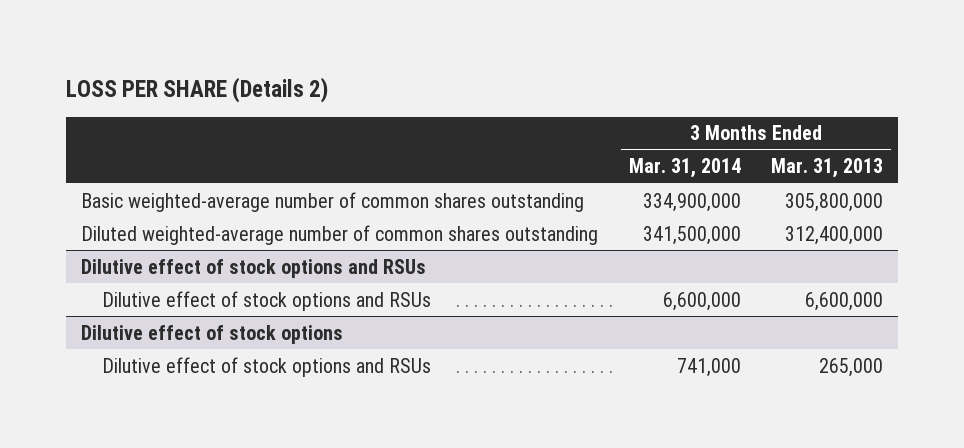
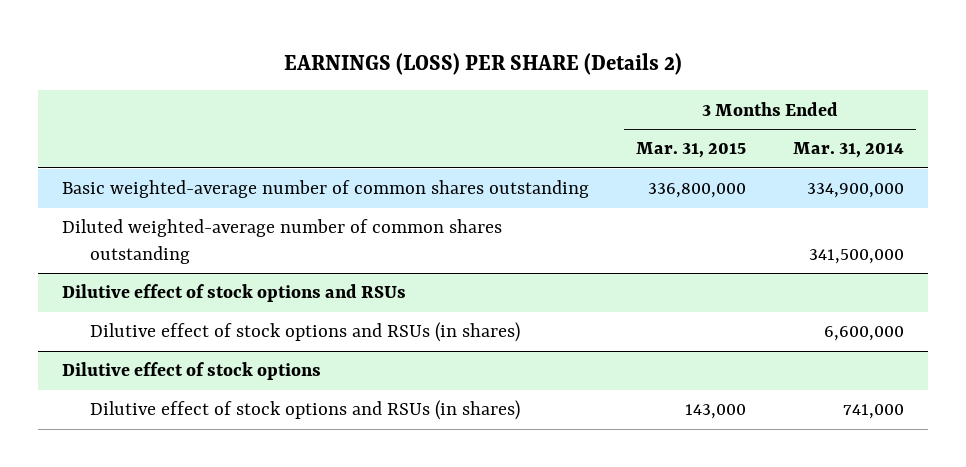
- LOSS PER SHARE (Details 2)
+ EARNINGS (LOSS) PER SHARE (Details 2)
- | 3 Months Ended Mar. 31, 2014 | 3 Months Ended Mar. 31, 2013
+ | 3 Months Ended Mar. 31, 2015 | 3 Months Ended Mar. 31, 2014
@ Dilutive effect of stock options and RSUs
- Dilutive effect of stock options and RSUs | 6,600,000 | 6,600,000
+ Dilutive effect of stock options and RSUs (in shares) | | 6,600,000
@ Dilutive effect of stock options
- Dilutive effect of stock options and RSUs | 741,000 | 265,000
+ Dilutive effect of stock options and RSUs (in shares) | 143,000 | 741,000

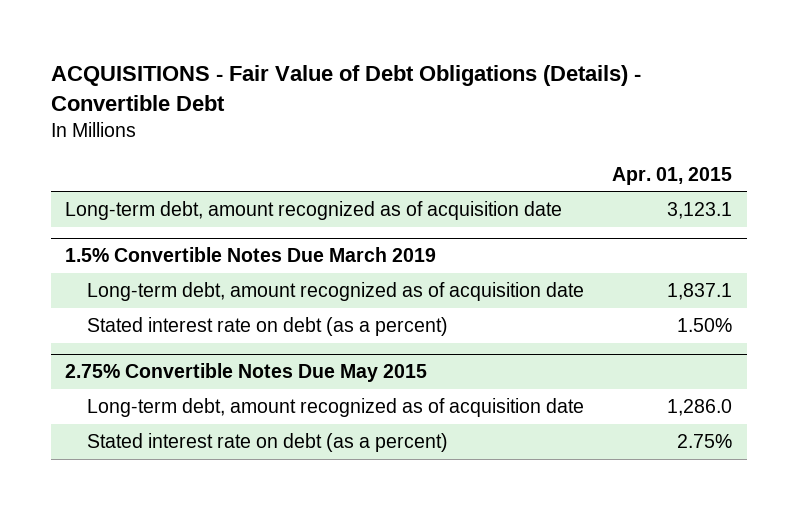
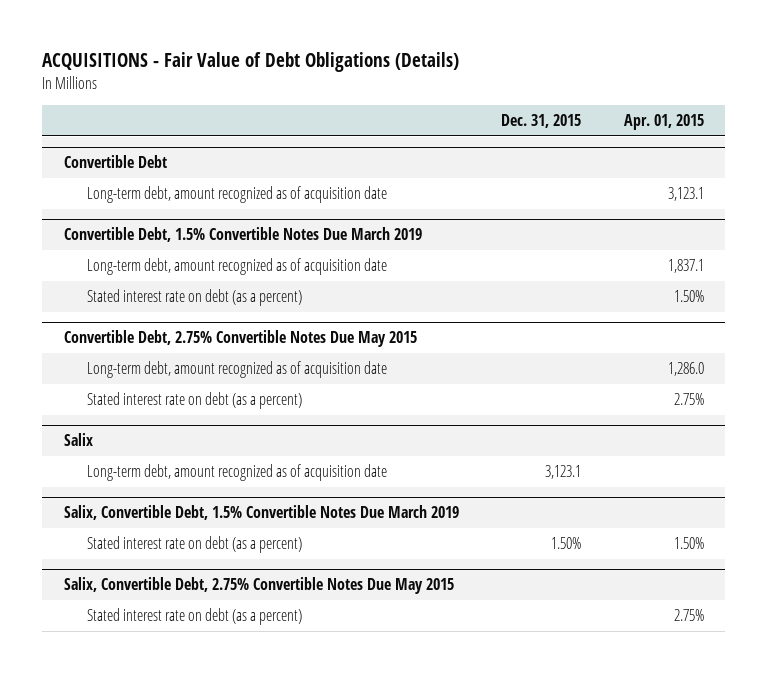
- ACQUISITIONS - Fair Value of Debt Obligations (Details) - Convertible Debt
+ ACQUISITIONS - Fair Value of Debt Obligations (Details)
- | Apr. 01, 2015
+ | Dec. 31, 2015 | Apr. 01, 2015
+ Convertible Debt
- 1.5% Convertible Notes Due March 2019
+ Convertible Debt, 1.5% Convertible Notes Due March 2019
- 2.75% Convertible Notes Due May 2015
+ Convertible Debt, 2.75% Convertible Notes Due May 2015
+ Salix
+ Long-term debt, amount recognized as of acquisition date | 3,123.1 |
+ Salix, Convertible Debt, 1.5% Convertible Notes Due March 2019
+ Stated interest rate on debt (as a percent) | 1.50% | 1.50%
+ Salix, Convertible Debt, 2.75% Convertible Notes Due May 2015
+ Stated interest rate on debt (as a percent) | | 2.75%

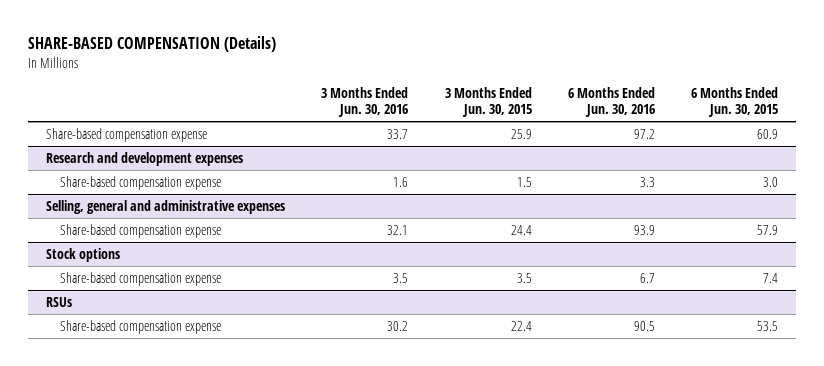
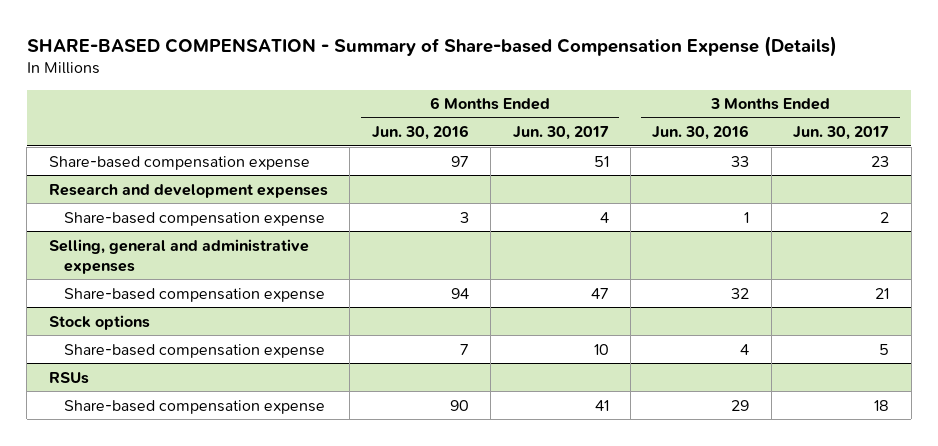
- SHARE-BASED COMPENSATION (Details)
+ SHARE-BASED COMPENSATION - Summary of Share-based Compensation Expense (Details)
- | 3 Months Ended Jun. 30, 2016 | 3 Months Ended Jun. 30, 2015 | 6 Months Ended Jun. 30, 2016 | 6 Months Ended Jun. 30, 2015
+ | 6 Months Ended Jun. 30, 2016 | 6 Months Ended Jun. 30, 2017 | 3 Months Ended Jun. 30, 2016 | 3 Months Ended Jun. 30, 2017
- Share-based compensation expense | 33.7 | 25.9 | 97.2 | 60.9
+ Share-based compensation expense | 97 | 51 | 33 | 23
@ Research and development expenses
- Share-based compensation expense | 1.6 | 1.5 | 3.3 | 3.0
+ Share-based compensation expense | 3 | 4 | 1 | 2
@ Selling, general and administrative expenses
- Share-based compensation expense | 32.1 | 24.4 | 93.9 | 57.9
+ Share-based compensation expense | 94 | 47 | 32 | 21
@ Stock options
- Share-based compensation expense | 3.5 | 3.5 | 6.7 | 7.4
+ Share-based compensation expense | 7 | 10 | 4 | 5
@ RSUs
- Share-based compensation expense | 30.2 | 22.4 | 90.5 | 53.5
+ Share-based compensation expense | 90 | 41 | 29 | 18

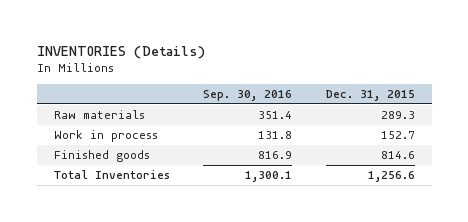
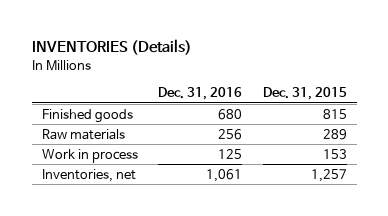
- | Sep. 30, 2016 | Dec. 31, 2015
+ | Dec. 31, 2016 | Dec. 31, 2015
- Raw materials | 351.4 | 289.3
- Work in process | 131.8 | 152.7
- Finished goods | 816.9 | 814.6
- Total Inventories | 1,300.1 | 1,256.6
+ Finished goods | 680 | 815
+ Raw materials | 256 | 289
+ Work in process | 125 | 153
+ Inventories, net | 1,061 | 1,257

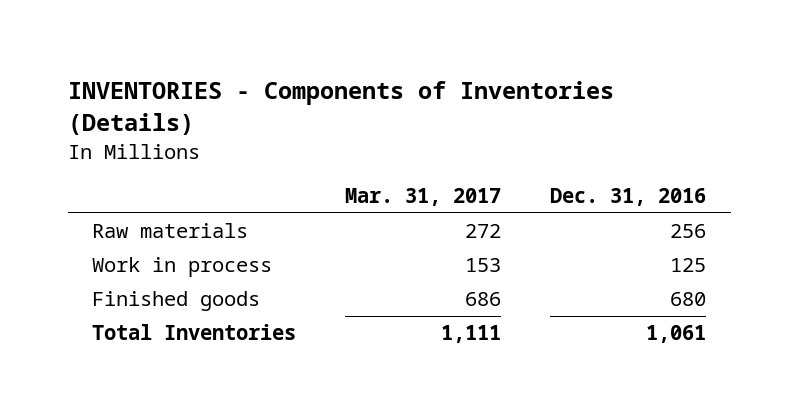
- INVENTORIES (Details)
+ INVENTORIES - Components of Inventories (Details)
- | Dec. 31, 2016 | Dec. 31, 2015
+ | Mar. 31, 2017 | Dec. 31, 2016
- Inventories, net | 1,061 | 1,257
moved down: Finished goods | 686 | 680
+ Total Inventories | 1,111 | 1,061

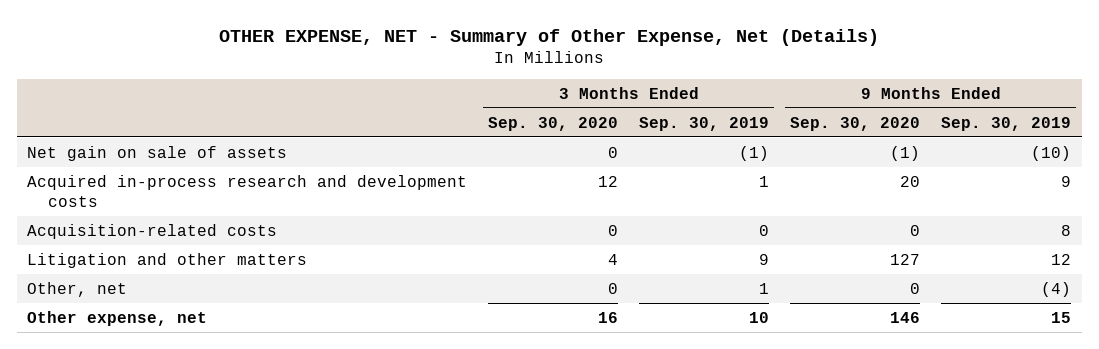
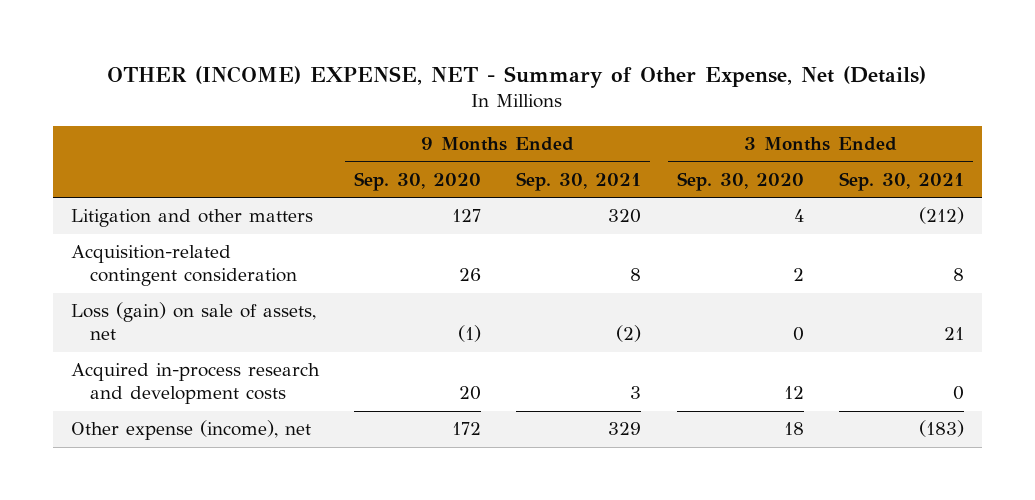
- OTHER EXPENSE, NET - Summary of Other Expense, Net (Details)
+ OTHER (INCOME) EXPENSE, NET - Summary of Other Expense, Net (Details)
- | 3 Months Ended Sep. 30, 2020 | 3 Months Ended Sep. 30, 2019 | 9 Months Ended Sep. 30, 2020 | 9 Months Ended Sep. 30, 2019
+ | 9 Months Ended Sep. 30, 2020 | 9 Months Ended Sep. 30, 2021 | 3 Months Ended Sep. 30, 2020 | 3 Months Ended Sep. 30, 2021
- Net gain on sale of assets | 0 | (1) | (1) | (10)
- Acquisition-related costs | 0 | 0 | 0 | 8
- Other, net | 0 | 1 | 0 | (4)
- Other expense, net | 16 | 10 | 146 | 15
+ Acquisition-related contingent consideration | 26 | 8 | 2 | 8
+ Loss (gain) on sale of assets, net | (1) | (2) | 0 | 21
moved down: Acquired in-process research and development costs | 20 | 3 | 12 | 0
+ Other expense (income), net | 172 | 329 | 18 | (183)

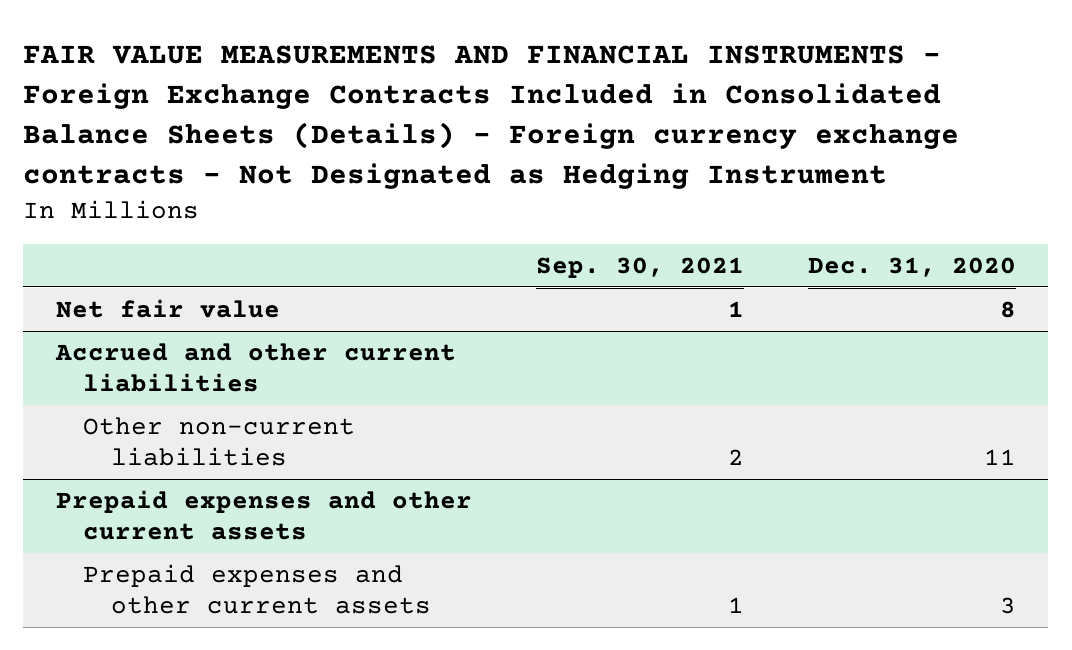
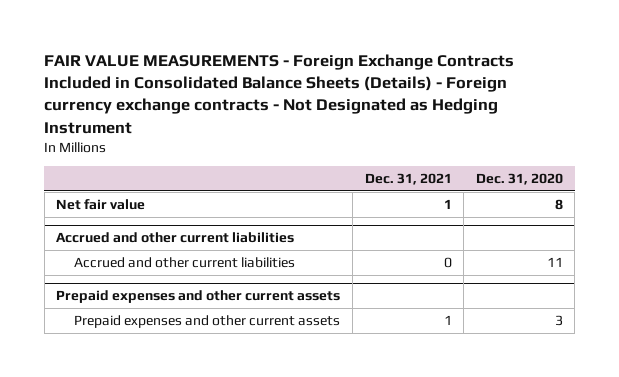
- FAIR VALUE MEASUREMENTS AND FINANCIAL INSTRUMENTS - Foreign Exchange Contracts Included in Consolidated Balance Sheets (Details) - Foreign currency exchange contracts - Not Designated as Hedging Instrument
+ FAIR VALUE MEASUREMENTS - Foreign Exchange Contracts Included in Consolidated Balance Sheets (Details) - Foreign currency exchange contracts - Not Designated as Hedging Instrument
- | Sep. 30, 2021 | Dec. 31, 2020
+ | Dec. 31, 2021 | Dec. 31, 2020
@ Accrued and other current liabilities
- Other non-current liabilities | 2 | 11
+ Accrued and other current liabilities | 0 | 11

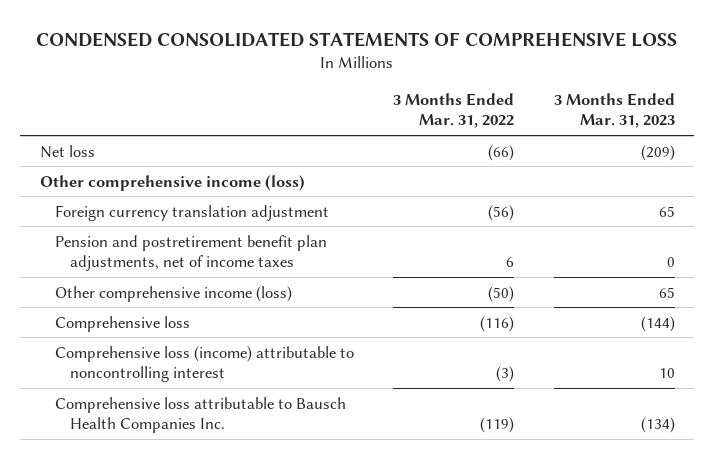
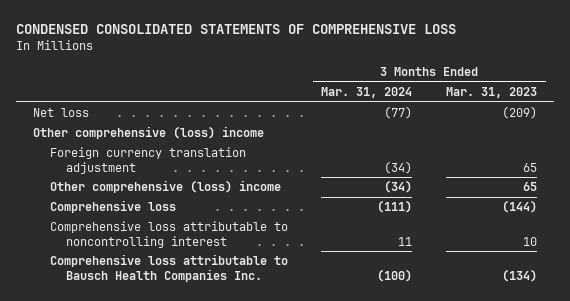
- | 3 Months Ended Mar. 31, 2022 | 3 Months Ended Mar. 31, 2023
+ | 3 Months Ended Mar. 31, 2024 | 3 Months Ended Mar. 31, 2023
- Other comprehensive income (loss)
+ Other comprehensive (loss) income
- Pension and postretirement benefit plan adjustments, net of income taxes | 6 | 0
- Other comprehensive income (loss) | (50) | 65
+ Other comprehensive (loss) income | (34) | 65
- Comprehensive loss (income) attributable to noncontrolling interest | (3) | 10
+ Comprehensive loss attributable to noncontrolling interest | 11 | 10

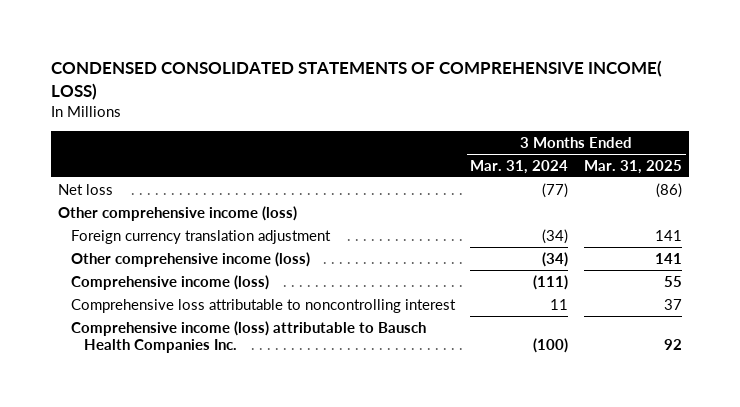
- CONDENSED CONSOLIDATED STATEMENTS OF COMPREHENSIVE LOSS
+ CONDENSED CONSOLIDATED STATEMENTS OF COMPREHENSIVE INCOME( LOSS)
- | 3 Months Ended Mar. 31, 2024 | 3 Months Ended Mar. 31, 2023
+ | 3 Months Ended Mar. 31, 2024 | 3 Months Ended Mar. 31, 2025
- Other comprehensive (loss) income
+ Other comprehensive income (loss)
- Other comprehensive (loss) income | (34) | 65
- Comprehensive loss | (111) | (144)
+ Other comprehensive income (loss) | (34) | 141
+ Comprehensive income (loss) | (111) | 55
- Comprehensive loss attributable to Bausch Health Companies Inc. | (100) | (134)
+ Comprehensive income (loss) attributable to Bausch Health Companies Inc. | (100) | 92

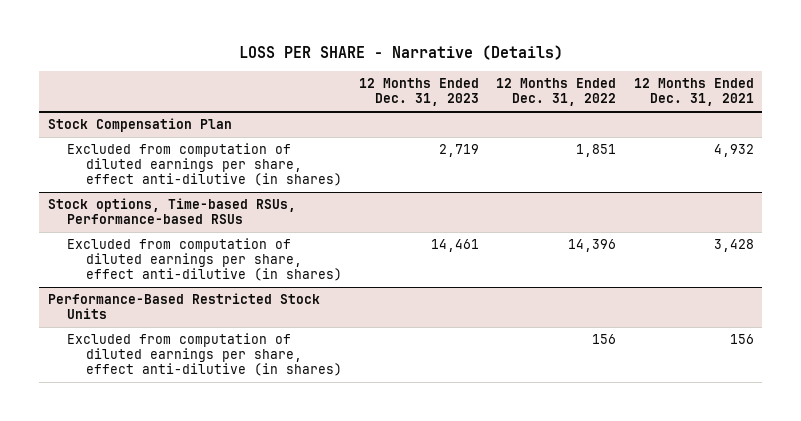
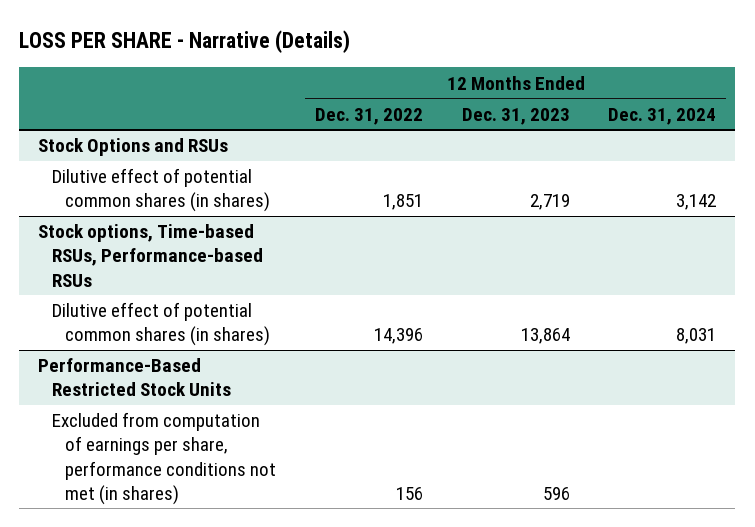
- | 12 Months Ended Dec. 31, 2023 | 12 Months Ended Dec. 31, 2022 | 12 Months Ended Dec. 31, 2021
+ | 12 Months Ended Dec. 31, 2022 | 12 Months Ended Dec. 31, 2023 | 12 Months Ended Dec. 31, 2024
- Stock Compensation Plan
- Excluded from computation of diluted earnings per share, effect anti-dilutive (in shares) | 2,719 | 1,851 | 4,932
+ Stock Options and RSUs
+ Dilutive effect of potential common shares (in shares) | 1,851 | 2,719 | 3,142
@ Stock options, Time-based RSUs, Performance-based RSUs
- Excluded from computation of diluted earnings per share, effect anti-dilutive (in shares) | 14,461 | 14,396 | 3,428
+ Dilutive effect of potential common shares (in shares) | 14,396 | 13,864 | 8,031
@ Performance-Based Restricted Stock Units
- Excluded from computation of diluted earnings per share, effect anti-dilutive (in shares) | | 156 | 156
+ Excluded from computation of earnings per share, performance conditions not met (in shares) | 156 | 596 |

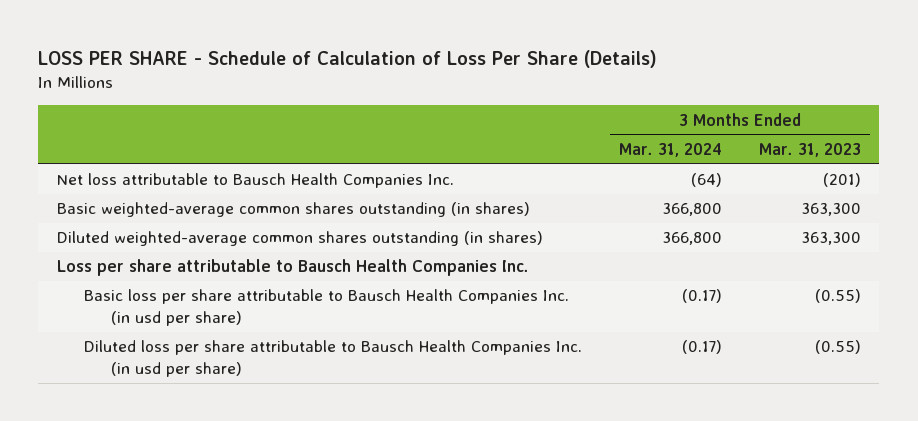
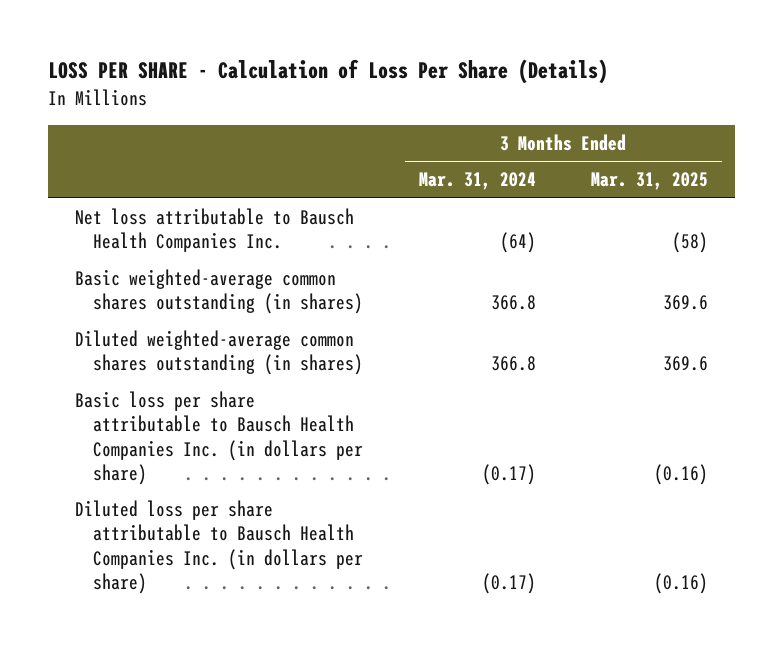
- LOSS PER SHARE - Schedule of Calculation of Loss Per Share (Details)
+ LOSS PER SHARE - Calculation of Loss Per Share (Details)
- | 3 Months Ended Mar. 31, 2024 | 3 Months Ended Mar. 31, 2023
+ | 3 Months Ended Mar. 31, 2024 | 3 Months Ended Mar. 31, 2025
- Basic weighted-average common shares outstanding (in shares) | 366,800 | 363,300
- Diluted weighted-average common shares outstanding (in shares) | 366,800 | 363,300
- Loss per share attributable to Bausch Health Companies Inc.
- Basic loss per share attributable to Bausch Health Companies Inc. (in usd per share) | (0.17) | (0.55)
- Diluted loss per share attributable to Bausch Health Companies Inc. (in usd per share) | (0.17) | (0.55)
+ Basic weighted-average common shares outstanding (in shares) | 366.8 | 369.6
+ Diluted weighted-average common shares outstanding (in shares) | 366.8 | 369.6
+ Basic loss per share attributable to Bausch Health Companies Inc. (in dollars per share) | (0.17) | (0.16)
+ Diluted loss per share attributable to Bausch Health Companies Inc. (in dollars per share) | (0.17) | (0.16)

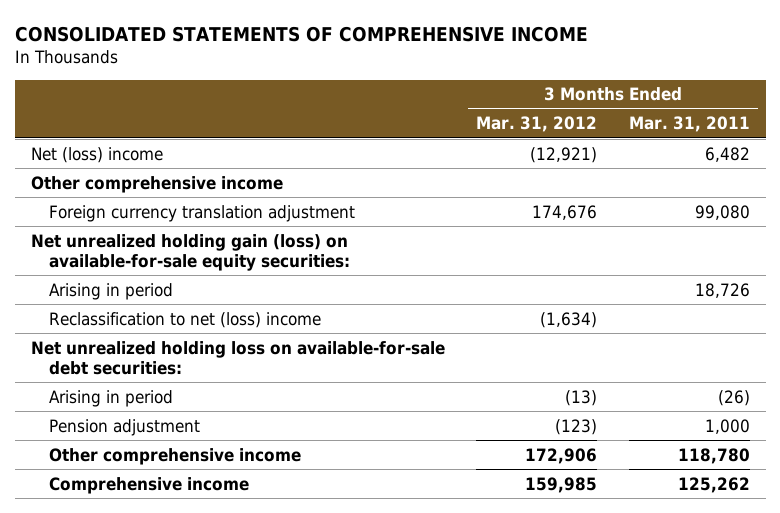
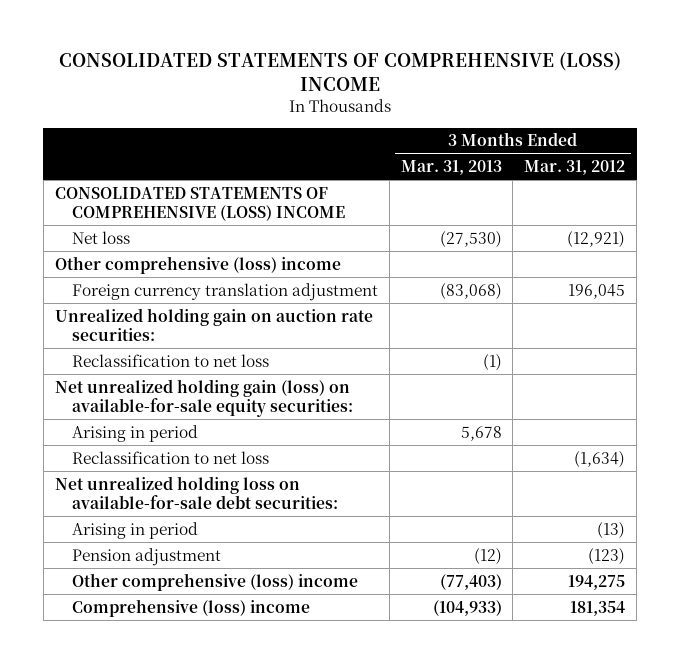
- CONSOLIDATED STATEMENTS OF COMPREHENSIVE INCOME
+ CONSOLIDATED STATEMENTS OF COMPREHENSIVE (LOSS) INCOME
- | 3 Months Ended Mar. 31, 2012 | 3 Months Ended Mar. 31, 2011
+ | 3 Months Ended Mar. 31, 2013 | 3 Months Ended Mar. 31, 2012
- Net (loss) income | (12,921) | 6,482
- Other comprehensive income
- Foreign currency translation adjustment | 174,676 | 99,080
+ CONSOLIDATED STATEMENTS OF COMPREHENSIVE (LOSS) INCOME
+ Net loss | (27,530) | (12,921)
+ Other comprehensive (loss) income
+ Foreign currency translation adjustment | (83,068) | 196,045
+ Unrealized holding gain on auction rate securities:
+ Reclassification to net loss | (1) |
- Reclassification to net (loss) income | (1,634) |
+ Reclassification to net loss | | (1,634)
- Other comprehensive income | 172,906 | 118,780
- Comprehensive income | 159,985 | 125,262
+ Other comprehensive (loss) income | (77,403) | 194,275
+ Comprehensive (loss) income | (104,933) | 181,354

